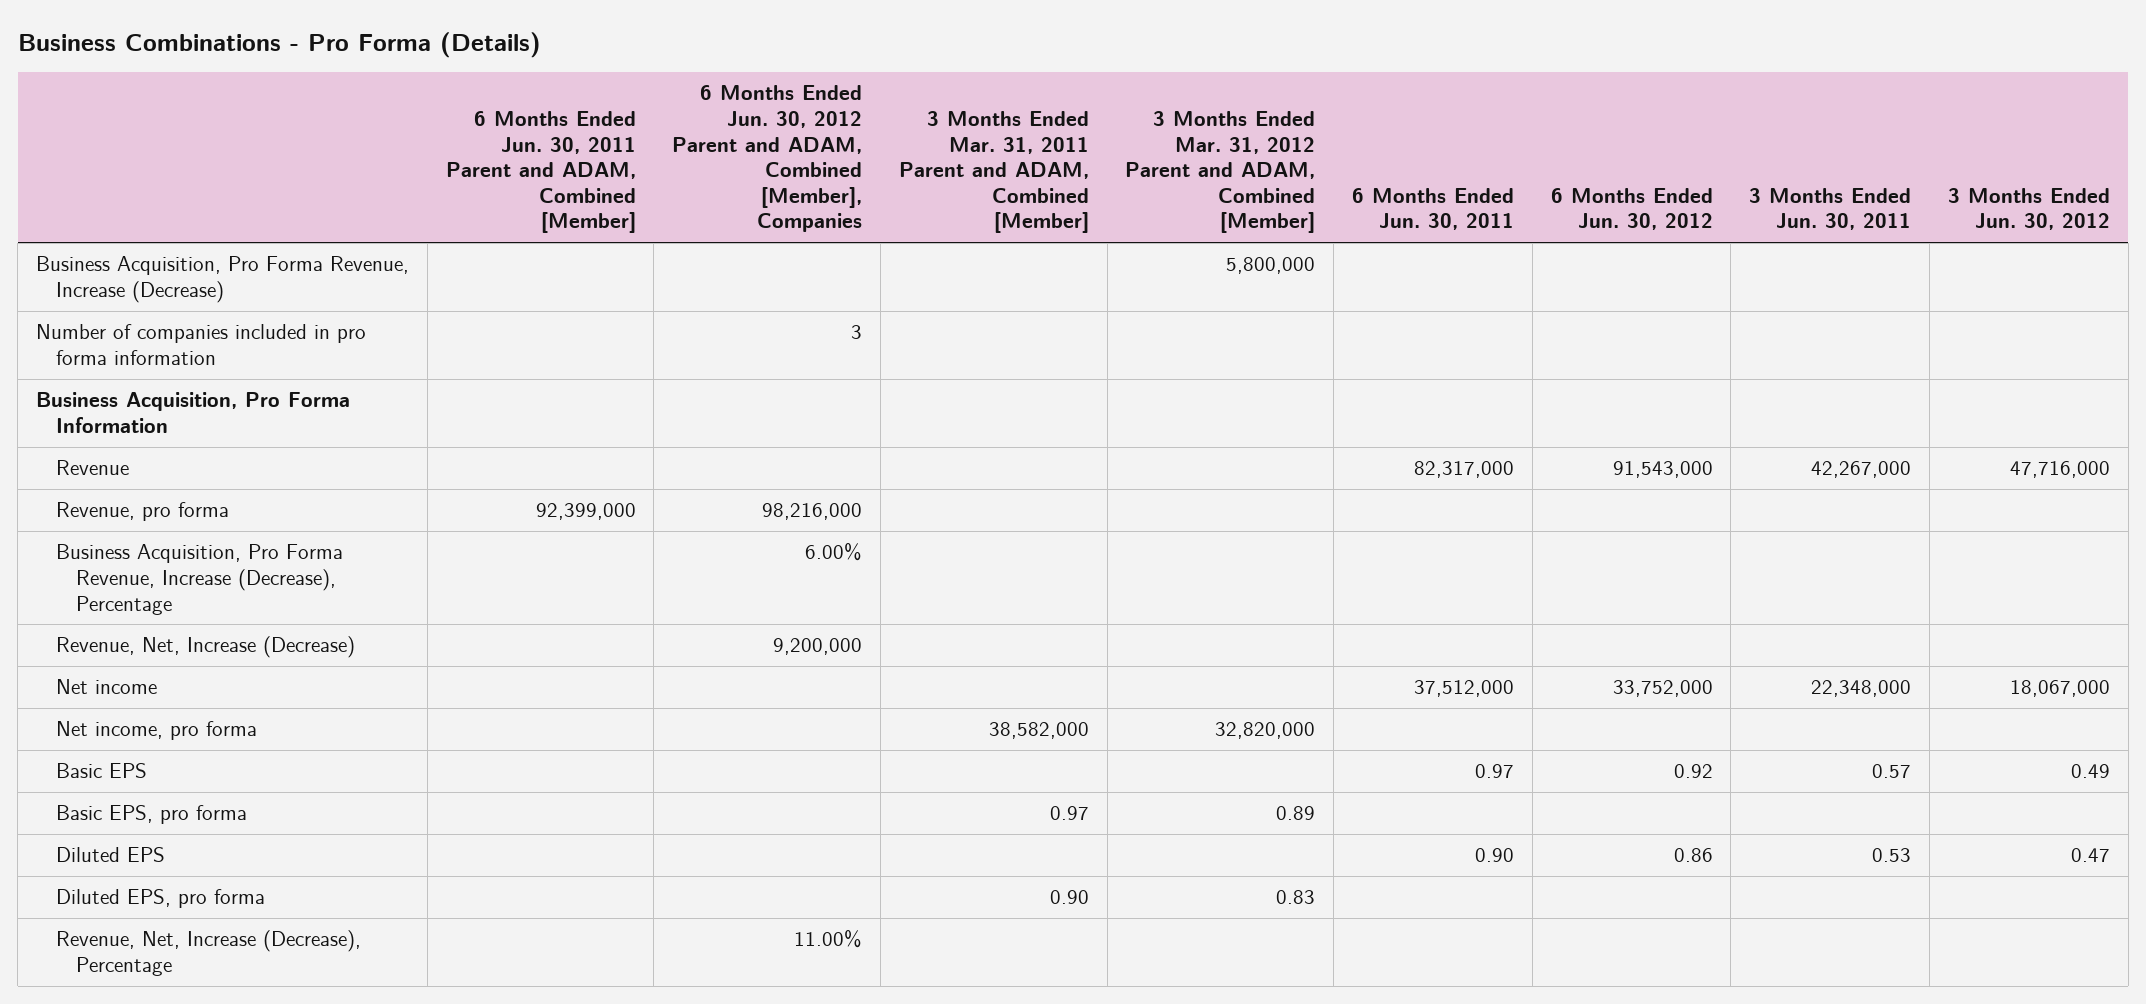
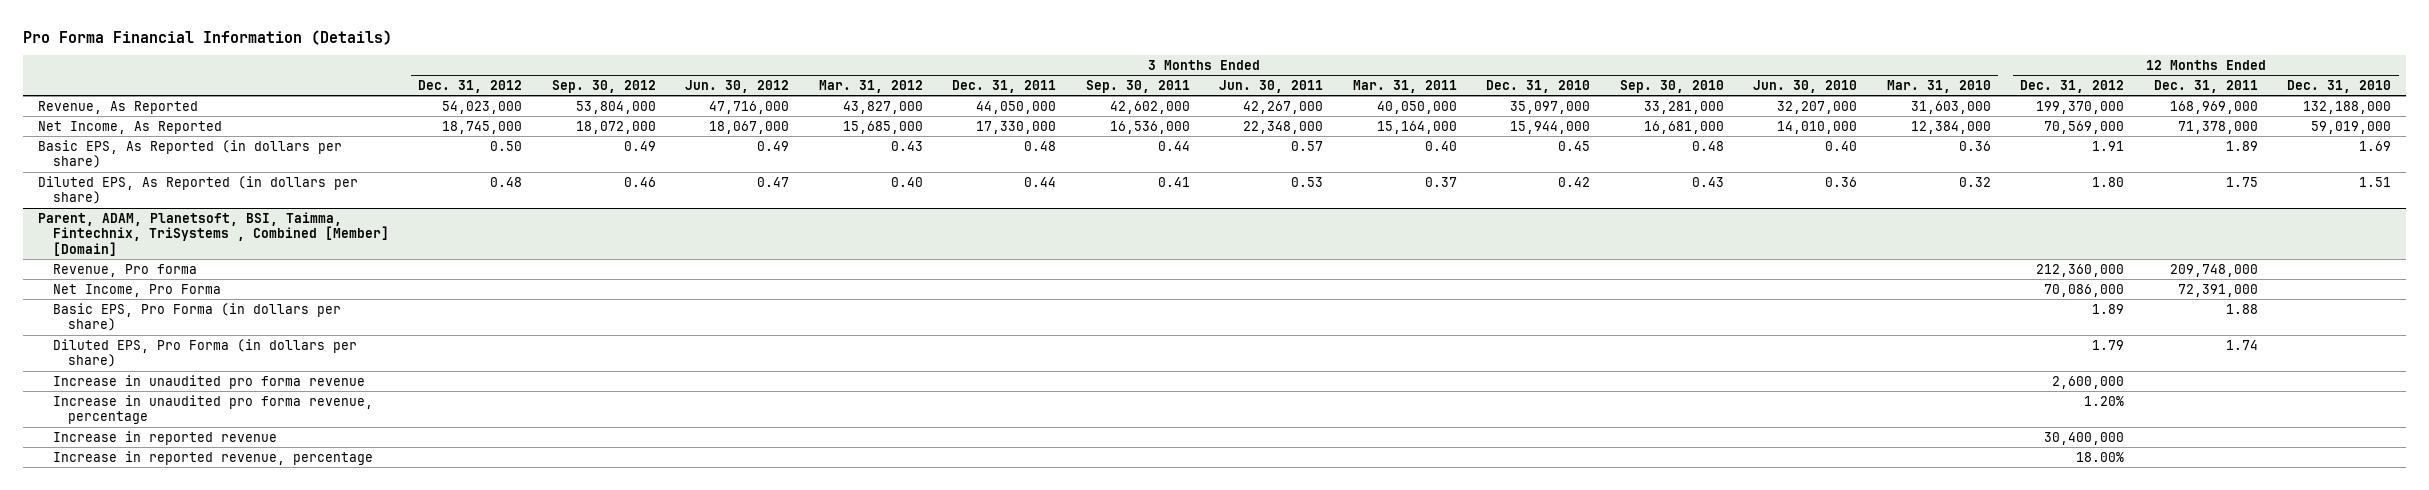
- Business Combinations - Pro Forma (Details)
+ Pro Forma Financial Information (Details)
- | 6 Months Ended Jun. 30, 2011 Parent and ADAM, Combined [Member] | 6 Months Ended Jun. 30, 2012 Parent and ADAM, Combined [Member], Companies | 3 Months Ended Mar. 31, 2011 Parent and ADAM, Combined [Member] | 3 Months Ended Mar. 31, 2012 Parent and ADAM, Combined [Member] | 6 Months Ended Jun. 30, 2011 | 6 Months Ended Jun. 30, 2012 | 3 Months Ended Jun. 30, 2011 | 3 Months Ended Jun. 30, 2012
+ | 3 Months Ended Dec. 31, 2012 | 3 Months Ended Sep. 30, 2012 | 3 Months Ended Jun. 30, 2012 | 3 Months Ended Mar. 31, 2012 | 3 Months Ended Dec. 31, 2011 | 3 Months Ended Sep. 30, 2011 | 3 Months Ended Jun. 30, 2011 | 3 Months Ended Mar. 31, 2011 | 3 Months Ended Dec. 31, 2010 | 3 Months Ended Sep. 30, 2010 | 3 Months Ended Jun. 30, 2010 | 3 Months Ended Mar. 31, 2010 | 12 Months Ended Dec. 31, 2012 | 12 Months Ended Dec. 31, 2011 | 12 Months Ended Dec. 31, 2010
- Business Acquisition, Pro Forma Revenue, Increase (Decrease) | | | | 5,800,000 | | | |
- Number of companies included in pro forma information | | 3 | | | | | |
- Business Acquisition, Pro Forma Information
- Revenue | | | | | 82,317,000 | 91,543,000 | 42,267,000 | 47,716,000
- Revenue, pro forma | 92,399,000 | 98,216,000 | | | | | |
- Business Acquisition, Pro Forma Revenue, Increase (Decrease), Percentage | | 6.00% | | | | | |
- Revenue, Net, Increase (Decrease) | | 9,200,000 | | | | | |
- Net income | | | | | 37,512,000 | 33,752,000 | 22,348,000 | 18,067,000
- Net income, pro forma | | | 38,582,000 | 32,820,000 | | | |
- Basic EPS | | | | | 0.97 | 0.92 | 0.57 | 0.49
- Basic EPS, pro forma | | | 0.97 | 0.89 | | | |
- Diluted EPS | | | | | 0.90 | 0.86 | 0.53 | 0.47
- Diluted EPS, pro forma | | | 0.90 | 0.83 | | | |
- Revenue, Net, Increase (Decrease), Percentage | | 11.00% | | | | | |
+ Revenue, As Reported | 54,023,000 | 53,804,000 | 47,716,000 | 43,827,000 | 44,050,000 | 42,602,000 | 42,267,000 | 40,050,000 | 35,097,000 | 33,281,000 | 32,207,000 | 31,603,000 | 199,370,000 | 168,969,000 | 132,188,000
+ Net Income, As Reported | 18,745,000 | 18,072,000 | 18,067,000 | 15,685,000 | 17,330,000 | 16,536,000 | 22,348,000 | 15,164,000 | 15,944,000 | 16,681,000 | 14,010,000 | 12,384,000 | 70,569,000 | 71,378,000 | 59,019,000
+ Basic EPS, As Reported (in dollars per share) | 0.50 | 0.49 | 0.49 | 0.43 | 0.48 | 0.44 | 0.57 | 0.40 | 0.45 | 0.48 | 0.40 | 0.36 | 1.91 | 1.89 | 1.69
+ Diluted EPS, As Reported (in dollars per share) | 0.48 | 0.46 | 0.47 | 0.40 | 0.44 | 0.41 | 0.53 | 0.37 | 0.42 | 0.43 | 0.36 | 0.32 | 1.80 | 1.75 | 1.51
+ Parent, ADAM, Planetsoft, BSI, Taimma, Fintechnix, TriSystems , Combined [Member] [Domain]
+ Revenue, Pro forma | | | | | | | | | | | | | 212,360,000 | 209,748,000 |
+ Net Income, Pro Forma | | | | | | | | | | | | | 70,086,000 | 72,391,000 |
+ Basic EPS, Pro Forma (in dollars per share) | | | | | | | | | | | | | 1.89 | 1.88 |
+ Diluted EPS, Pro Forma (in dollars per share) | | | | | | | | | | | | | 1.79 | 1.74 |
+ Increase in unaudited pro forma revenue | | | | | | | | | | | | | 2,600,000 | |
+ Increase in unaudited pro forma revenue, percentage | | | | | | | | | | | | | 1.20% | |
+ Increase in reported revenue | | | | | | | | | | | | | 30,400,000 | |
+ Increase in reported revenue, percentage | | | | | | | | | | | | | 18.00% | |

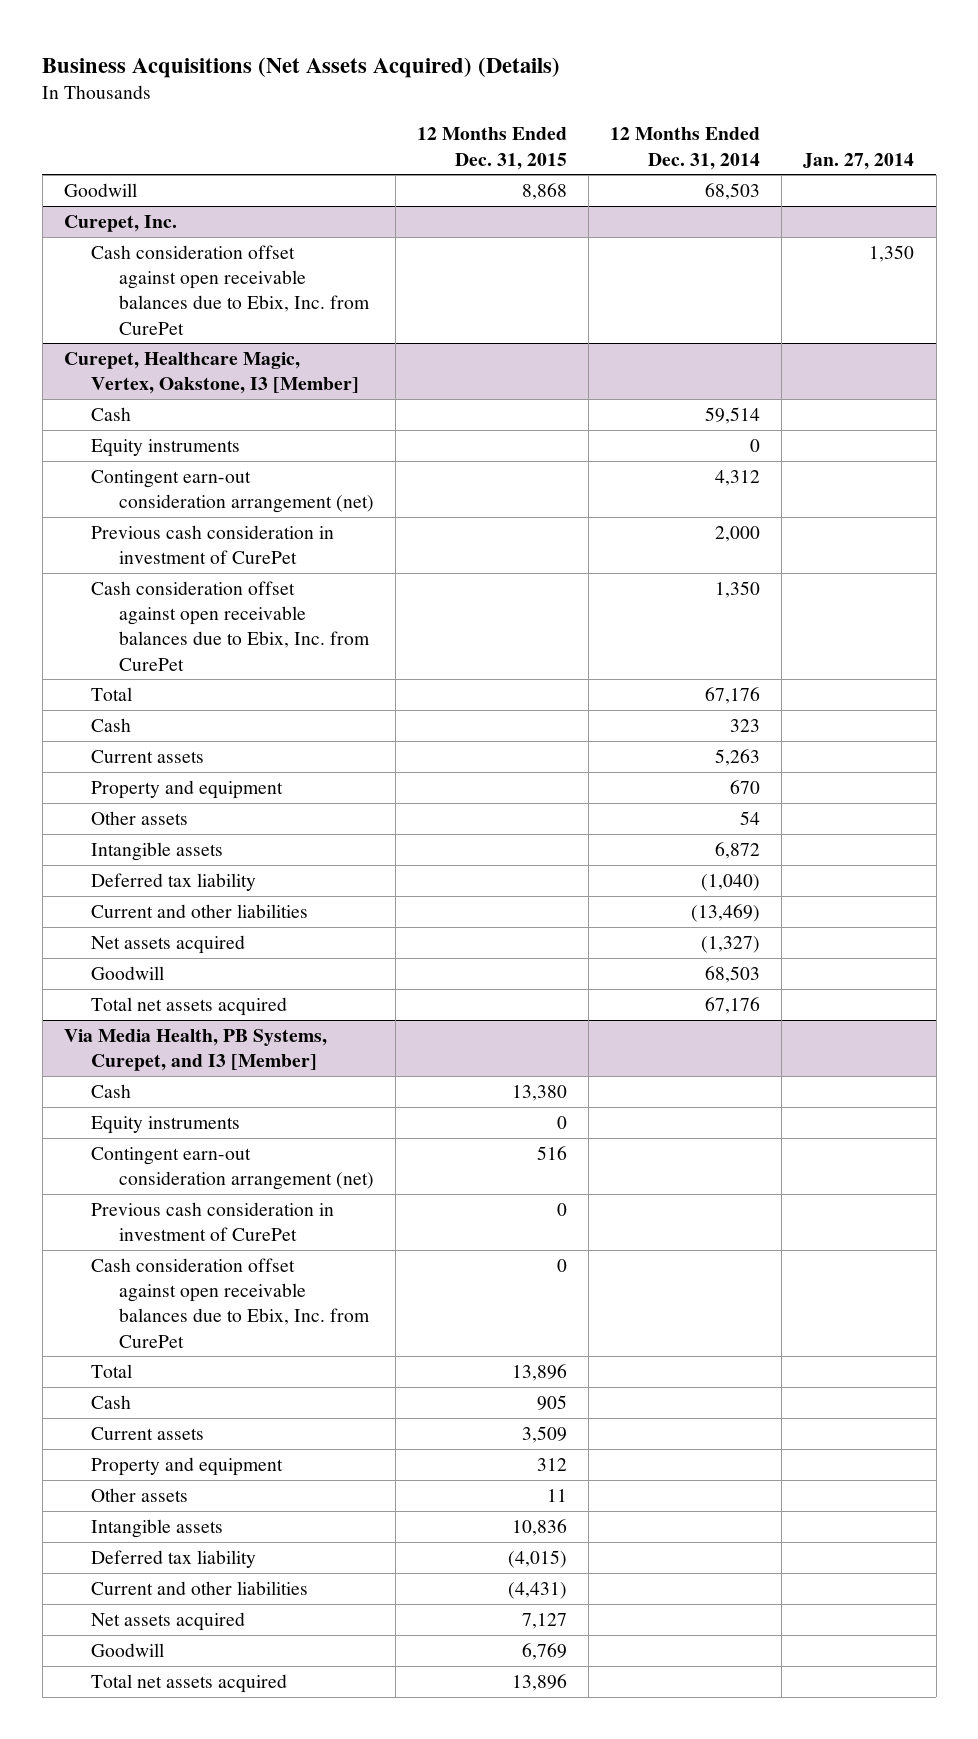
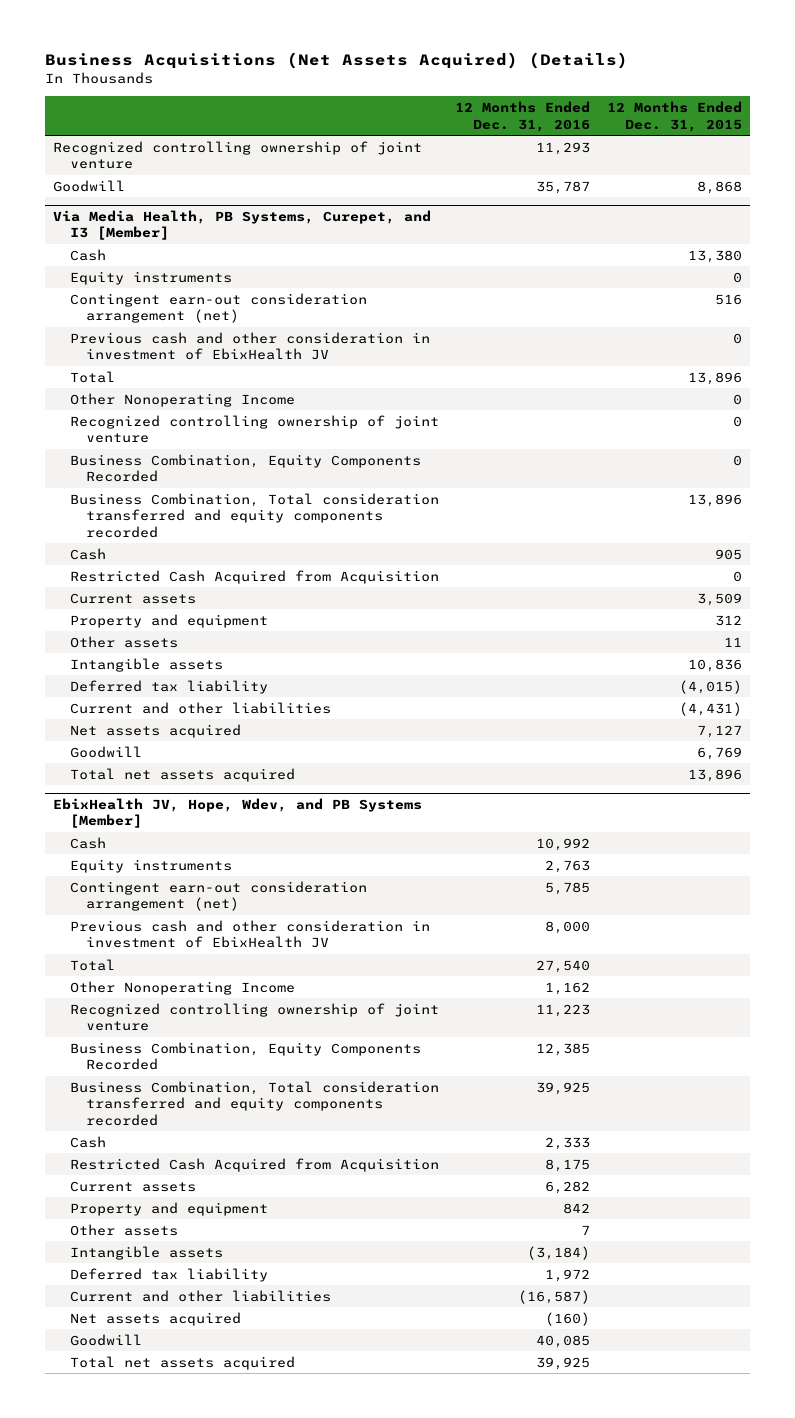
- | 12 Months Ended Dec. 31, 2015 | 12 Months Ended Dec. 31, 2014 | Jan. 27, 2014
+ | 12 Months Ended Dec. 31, 2016 | 12 Months Ended Dec. 31, 2015
+ Recognized controlling ownership of joint venture | 11,293 |
- Curepet, Inc.
- Cash consideration offset against open receivable balances due to Ebix, Inc. from CurePet | | | 1,350
- Curepet, Healthcare Magic, Vertex, Oakstone, I3 [Member]
- Cash | | 59,514 |
- Equity instruments | | 0 |
- Contingent earn-out consideration arrangement (net) | | 4,312 |
- Previous cash consideration in investment of CurePet | | 2,000 |
- Cash consideration offset against open receivable balances due to Ebix, Inc. from CurePet | | 1,350 |
- Total | | 67,176 |
- Cash | | 323 |
- Current assets | | 5,263 |
- Property and equipment | | 670 |
- Other assets | | 54 |
- Intangible assets | | 6,872 |
- Deferred tax liability | | (1,040) |
- Current and other liabilities | | (13,469) |
- Net assets acquired | | (1,327) |
- Goodwill | | 68,503 |
- Total net assets acquired | | 67,176 |
@ Via Media Health, PB Systems, Curepet, and I3 [Member]
- Previous cash consideration in investment of CurePet | 0 | |
- Cash consideration offset against open receivable balances due to Ebix, Inc. from CurePet | 0 | |
+ Previous cash and other consideration in investment of EbixHealth JV | | 0
+ Other Nonoperating Income | | 0
+ Recognized controlling ownership of joint venture | | 0
+ Business Combination, Equity Components Recorded | | 0
+ Business Combination, Total consideration transferred and equity components recorded | | 13,896
+ Restricted Cash Acquired from Acquisition | | 0
+ EbixHealth JV, Hope, Wdev, and PB Systems [Member]
+ Cash | 10,992 |
+ Equity instruments | 2,763 |
+ Contingent earn-out consideration arrangement (net) | 5,785 |
+ Previous cash and other consideration in investment of EbixHealth JV | 8,000 |
+ Total | 27,540 |
+ Other Nonoperating Income | 1,162 |
+ Recognized controlling ownership of joint venture | 11,223 |
+ Business Combination, Equity Components Recorded | 12,385 |
+ Business Combination, Total consideration transferred and equity components recorded | 39,925 |
+ Cash | 2,333 |
+ Restricted Cash Acquired from Acquisition | 8,175 |
+ Current assets | 6,282 |
+ Property and equipment | 842 |
+ Other assets | 7 |
+ Intangible assets | (3,184) |
+ Deferred tax liability | 1,972 |
+ Current and other liabilities | (16,587) |
+ Net assets acquired | (160) |
+ Goodwill | 40,085 |
+ Total net assets acquired | 39,925 |

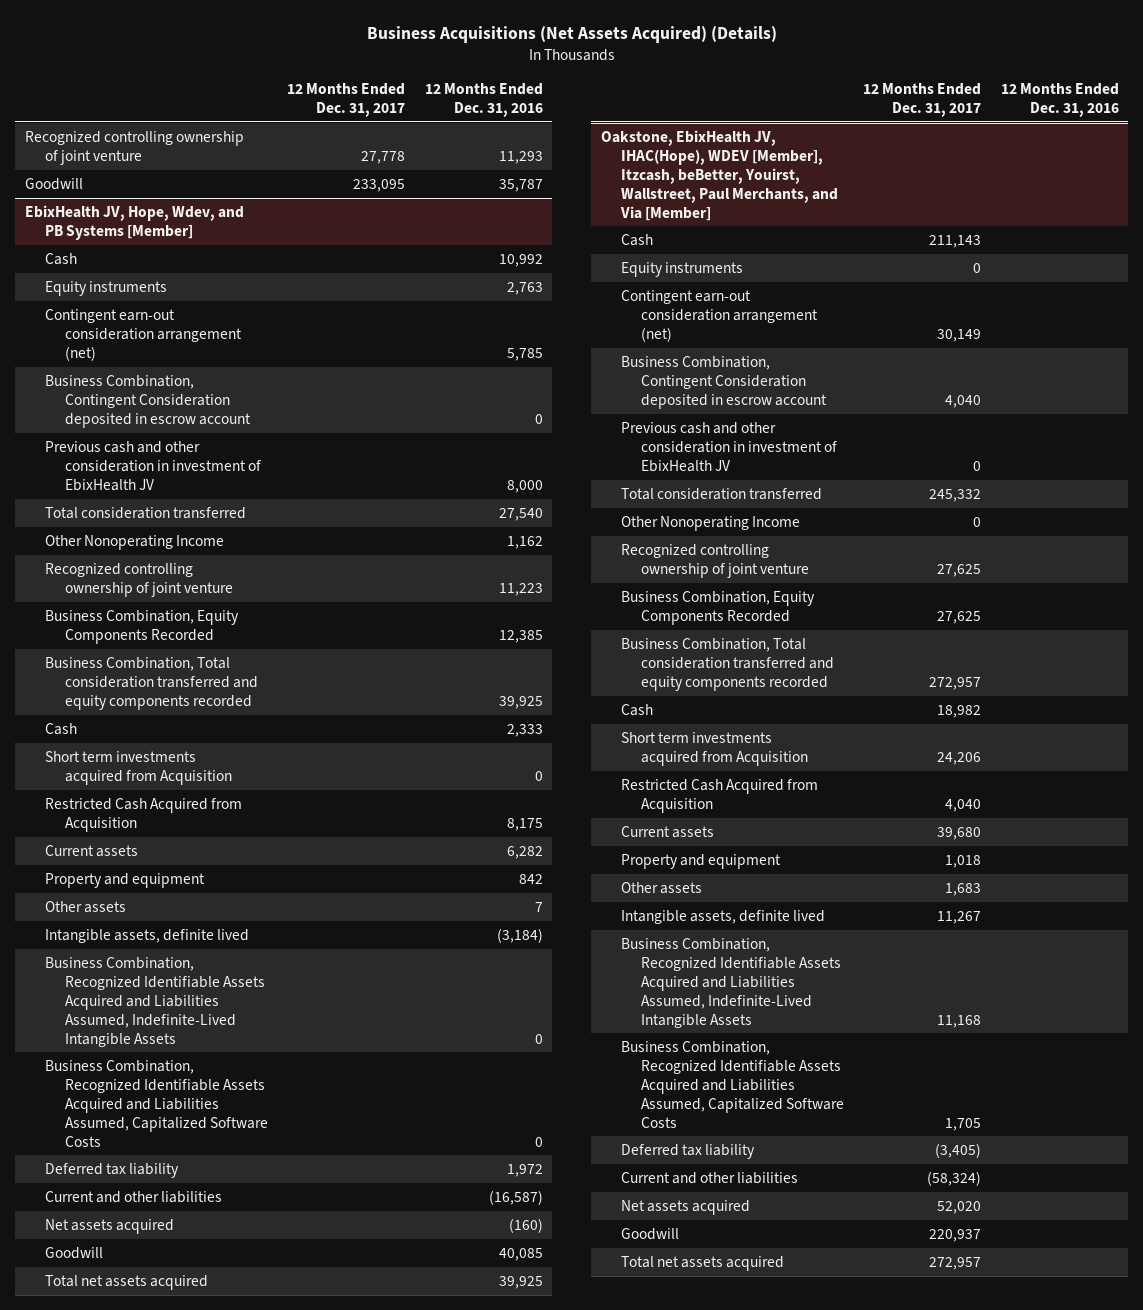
- | 12 Months Ended Dec. 31, 2016 | 12 Months Ended Dec. 31, 2015
+ | 12 Months Ended Dec. 31, 2017 | 12 Months Ended Dec. 31, 2016
- Via Media Health, PB Systems, Curepet, and I3 [Member]
- Cash | | 13,380
- Equity instruments | | 0
- Contingent earn-out consideration arrangement (net) | | 516
- Previous cash and other consideration in investment of EbixHealth JV | | 0
- Total | | 13,896
- Other Nonoperating Income | | 0
- Recognized controlling ownership of joint venture | | 0
- Business Combination, Equity Components Recorded | | 0
- Business Combination, Total consideration transferred and equity components recorded | | 13,896
- Cash | | 905
- Restricted Cash Acquired from Acquisition | | 0
- Current assets | | 3,509
- Property and equipment | | 312
- Other assets | | 11
- Intangible assets | | 10,836
- Deferred tax liability | | (4,015)
- Current and other liabilities | | (4,431)
- Net assets acquired | | 7,127
- Goodwill | | 6,769
- Total net assets acquired | | 13,896
@ EbixHealth JV, Hope, Wdev, and PB Systems [Member]
+ Business Combination, Contingent Consideration deposited in escrow account | | 0
- Total | 27,540 |
+ Total consideration transferred | | 27,540
+ Short term investments acquired from Acquisition | | 0
- Intangible assets | (3,184) |
+ Intangible assets, definite lived | | (3,184)
+ Business Combination, Recognized Identifiable Assets Acquired and Liabilities Assumed, Indefinite-Lived Intangible Assets | | 0
+ Business Combination, Recognized Identifiable Assets Acquired and Liabilities Assumed, Capitalized Software Costs | | 0
+ Oakstone, EbixHealth JV, IHAC(Hope), WDEV [Member], Itzcash, beBetter, Youirst, Wallstreet, Paul Merchants, and Via [Member]
+ Cash | 211,143 |
+ Equity instruments | 0 |
+ Contingent earn-out consideration arrangement (net) | 30,149 |
+ Business Combination, Contingent Consideration deposited in escrow account | 4,040 |
+ Previous cash and other consideration in investment of EbixHealth JV | 0 |
+ Total consideration transferred | 245,332 |
+ Other Nonoperating Income | 0 |
+ Recognized controlling ownership of joint venture | 27,625 |
+ Business Combination, Equity Components Recorded | 27,625 |
+ Business Combination, Total consideration transferred and equity components recorded | 272,957 |
+ Cash | 18,982 |
+ Short term investments acquired from Acquisition | 24,206 |
+ Restricted Cash Acquired from Acquisition | 4,040 |
+ Current assets | 39,680 |
+ Property and equipment | 1,018 |
+ Other assets | 1,683 |
+ Intangible assets, definite lived | 11,267 |
+ Business Combination, Recognized Identifiable Assets Acquired and Liabilities Assumed, Indefinite-Lived Intangible Assets | 11,168 |
+ Business Combination, Recognized Identifiable Assets Acquired and Liabilities Assumed, Capitalized Software Costs | 1,705 |
+ Deferred tax liability | (3,405) |
+ Current and other liabilities | (58,324) |
+ Net assets acquired | 52,020 |
+ Goodwill | 220,937 |
+ Total net assets acquired | 272,957 |

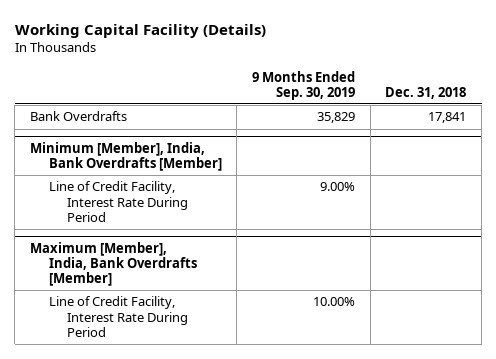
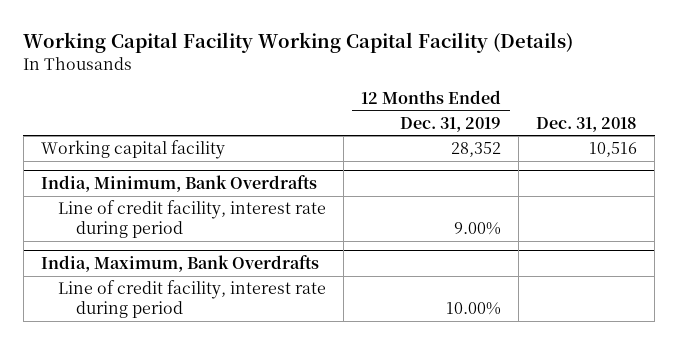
- Working Capital Facility (Details)
+ Working Capital Facility Working Capital Facility (Details)
- | 9 Months Ended Sep. 30, 2019 | Dec. 31, 2018
+ | 12 Months Ended Dec. 31, 2019 | Dec. 31, 2018
- Bank Overdrafts | 35,829 | 17,841
- Minimum [Member], India, Bank Overdrafts [Member]
- Line of Credit Facility, Interest Rate During Period | 9.00% |
- Maximum [Member], India, Bank Overdrafts [Member]
- Line of Credit Facility, Interest Rate During Period | 10.00% |
+ Working capital facility | 28,352 | 10,516
+ India, Minimum, Bank Overdrafts
+ Line of credit facility, interest rate during period | 9.00% |
+ India, Maximum, Bank Overdrafts
+ Line of credit facility, interest rate during period | 10.00% |

